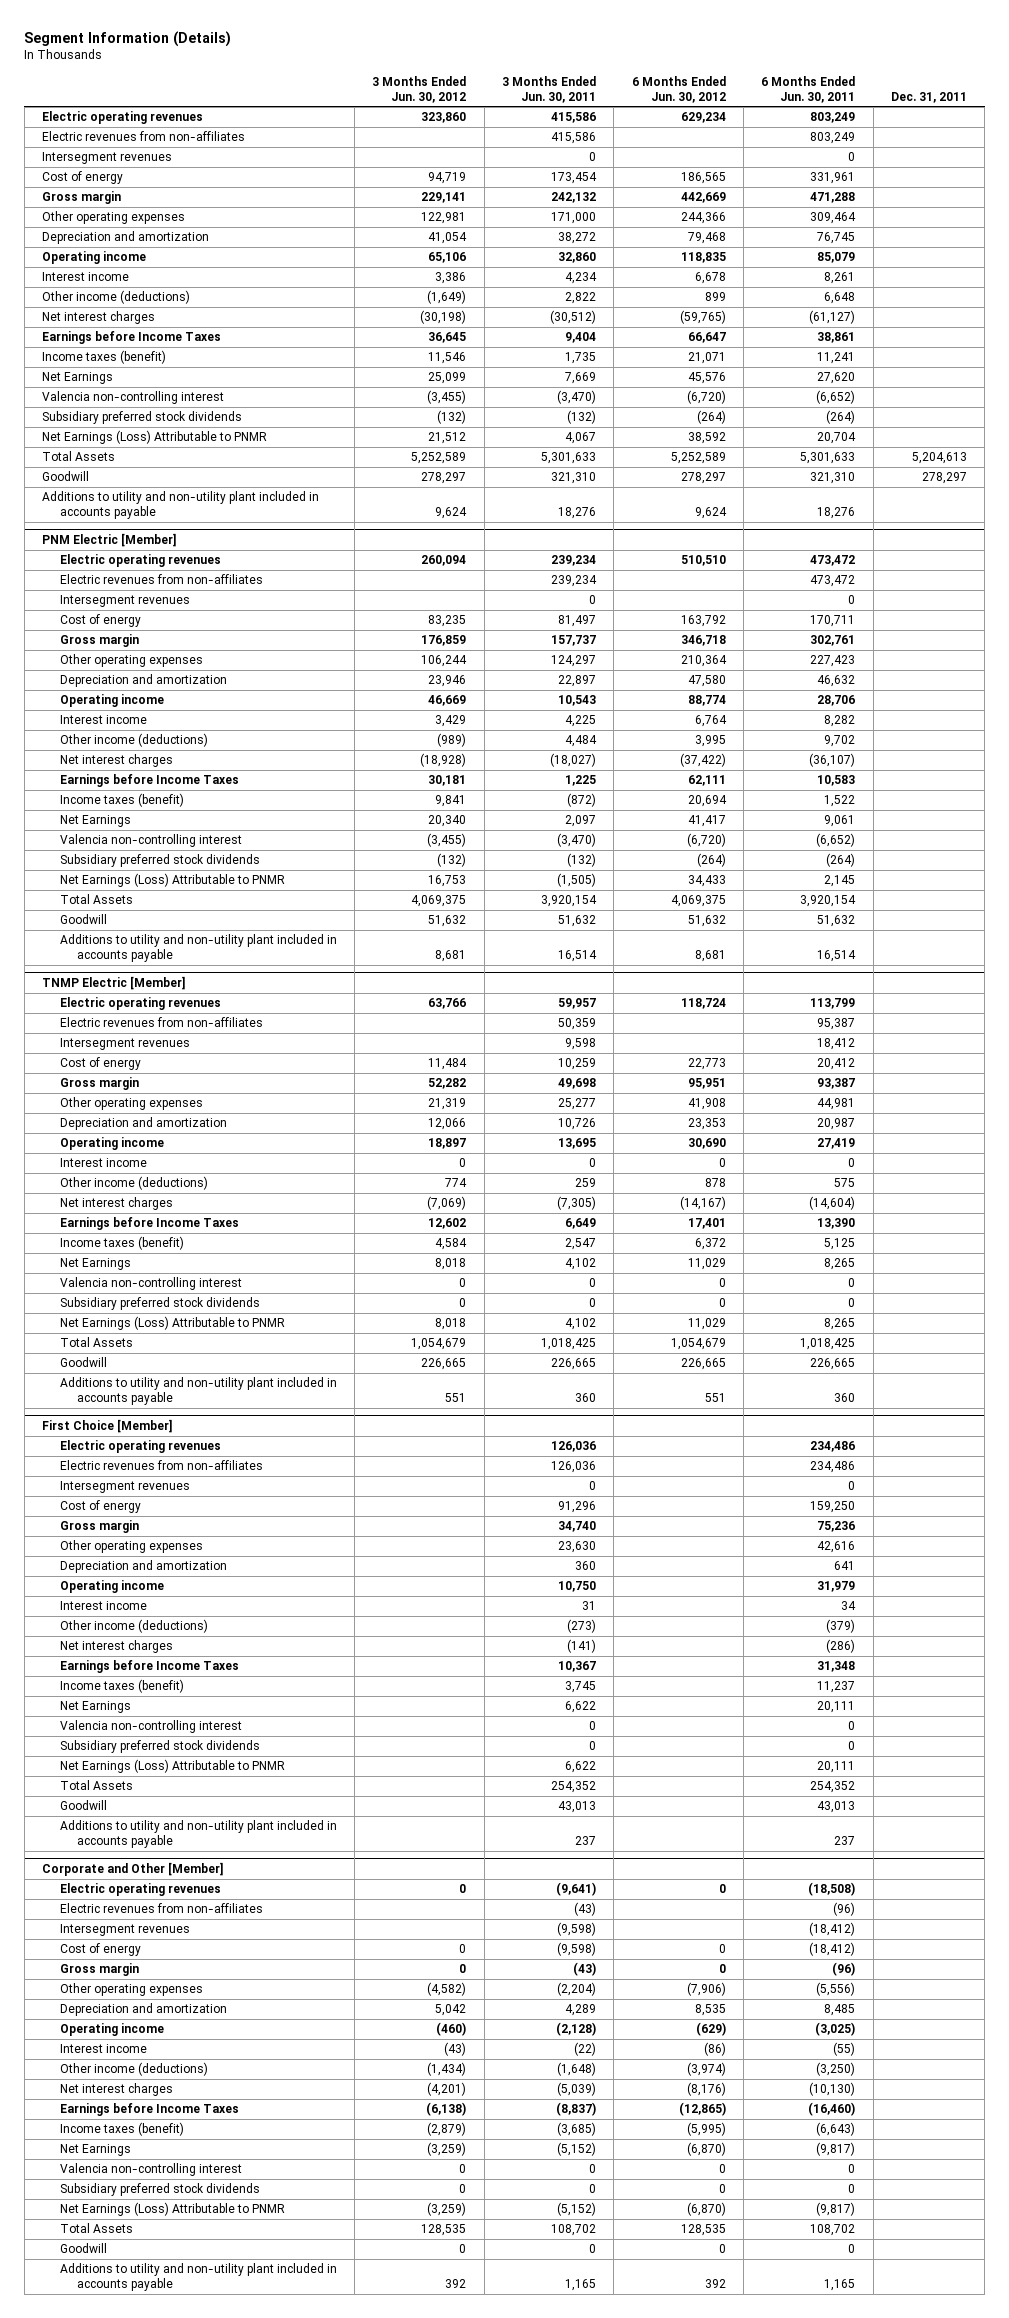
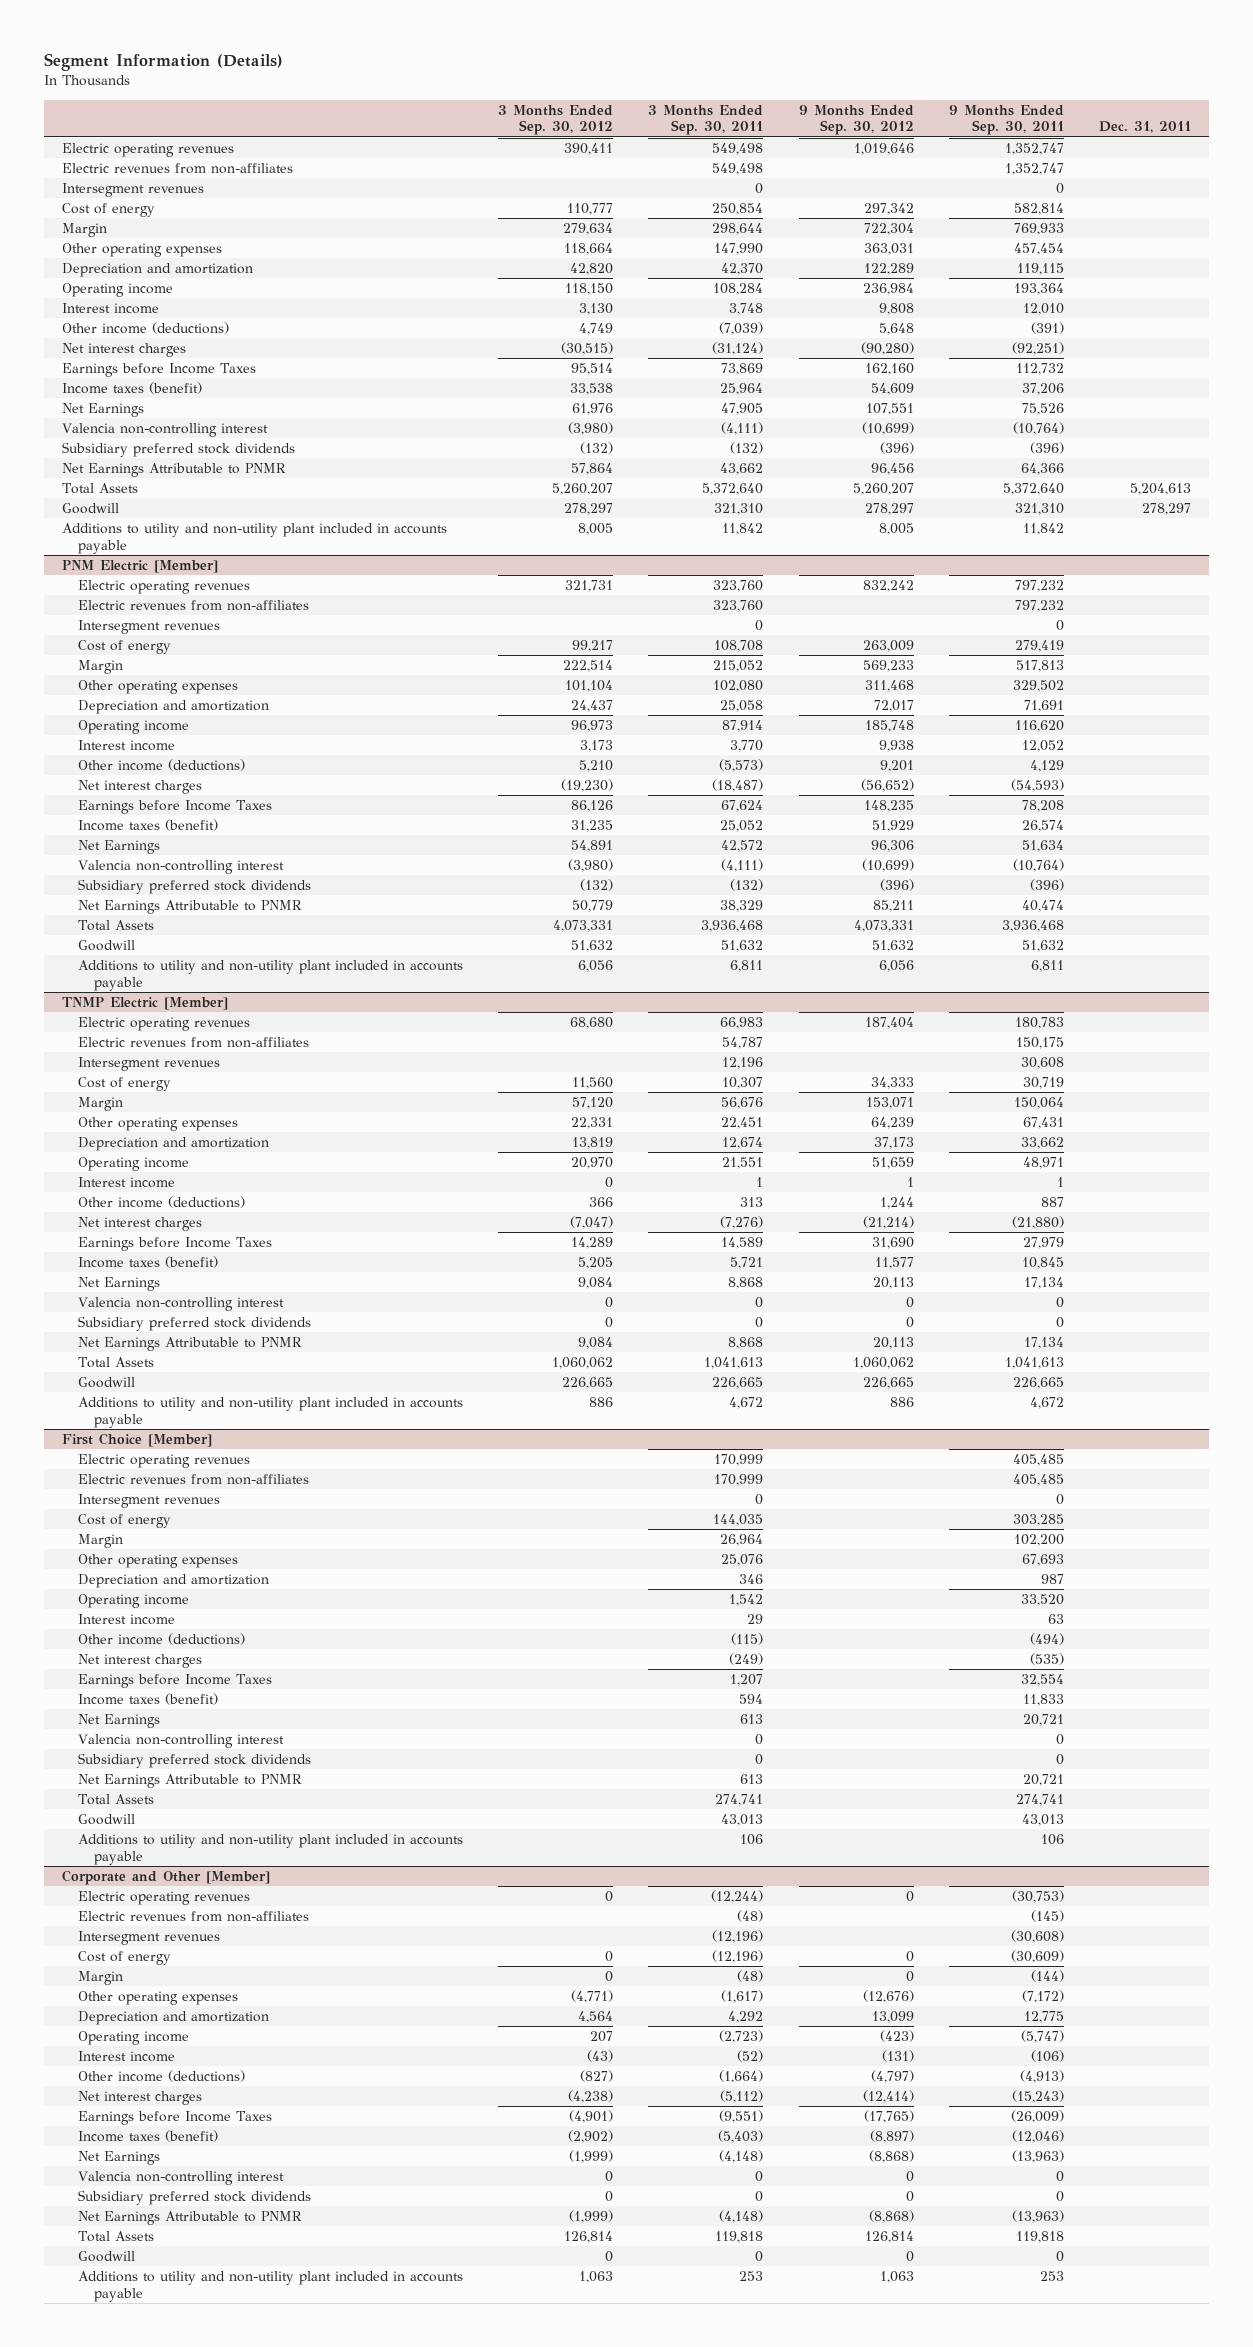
- | 3 Months Ended Jun. 30, 2012 | 3 Months Ended Jun. 30, 2011 | 6 Months Ended Jun. 30, 2012 | 6 Months Ended Jun. 30, 2011 | Dec. 31, 2011
+ | 3 Months Ended Sep. 30, 2012 | 3 Months Ended Sep. 30, 2011 | 9 Months Ended Sep. 30, 2012 | 9 Months Ended Sep. 30, 2011 | Dec. 31, 2011
- Gross margin | 229,141 | 242,132 | 442,669 | 471,288 |
+ Margin | 279,634 | 298,644 | 722,304 | 769,933 |
- Net Earnings (Loss) Attributable to PNMR | 21,512 | 4,067 | 38,592 | 20,704 |
+ Net Earnings Attributable to PNMR | 57,864 | 43,662 | 96,456 | 64,366 |
@ PNM Electric [Member]
- Gross margin | 176,859 | 157,737 | 346,718 | 302,761 |
+ Margin | 222,514 | 215,052 | 569,233 | 517,813 |
- Net Earnings (Loss) Attributable to PNMR | 16,753 | (1,505) | 34,433 | 2,145 |
+ Net Earnings Attributable to PNMR | 50,779 | 38,329 | 85,211 | 40,474 |
@ TNMP Electric [Member]
- Gross margin | 52,282 | 49,698 | 95,951 | 93,387 |
+ Margin | 57,120 | 56,676 | 153,071 | 150,064 |
- Net Earnings (Loss) Attributable to PNMR | 8,018 | 4,102 | 11,029 | 8,265 |
+ Net Earnings Attributable to PNMR | 9,084 | 8,868 | 20,113 | 17,134 |
@ First Choice [Member]
- Gross margin | | 34,740 | | 75,236 |
+ Margin | | 26,964 | | 102,200 |
- Net Earnings (Loss) Attributable to PNMR | | 6,622 | | 20,111 |
+ Net Earnings Attributable to PNMR | | 613 | | 20,721 |
@ Corporate and Other [Member]
- Gross margin | 0 | (43) | 0 | (96) |
+ Margin | 0 | (48) | 0 | (144) |
- Net Earnings (Loss) Attributable to PNMR | (3,259) | (5,152) | (6,870) | (9,817) |
+ Net Earnings Attributable to PNMR | (1,999) | (4,148) | (8,868) | (13,963) |

